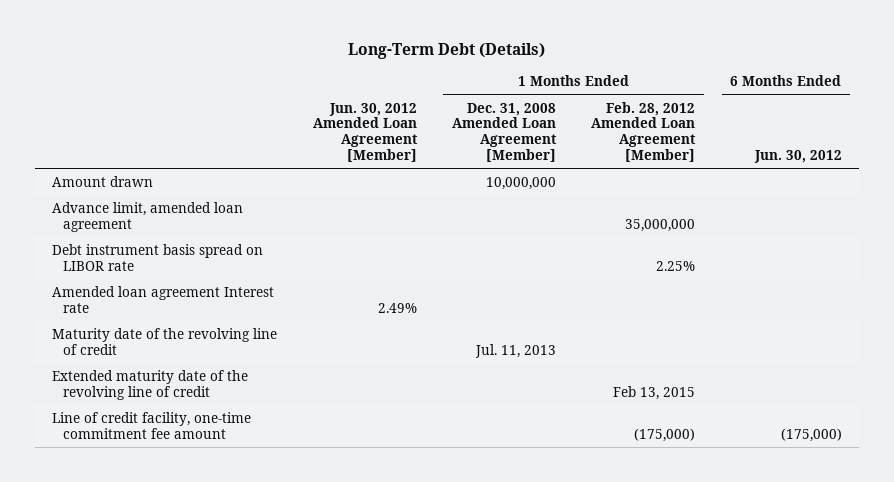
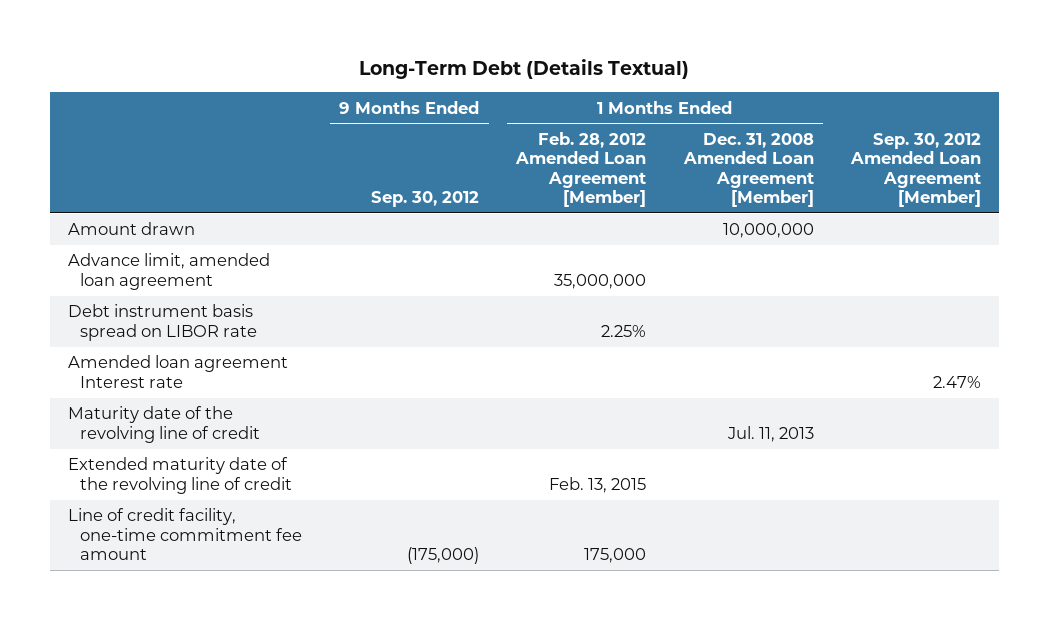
- Long-Term Debt (Details)
+ Long-Term Debt (Details Textual)
- | Jun. 30, 2012 Amended Loan Agreement [Member] | 1 Months Ended Dec. 31, 2008 Amended Loan Agreement [Member] | 1 Months Ended Feb. 28, 2012 Amended Loan Agreement [Member] | 6 Months Ended Jun. 30, 2012
+ | 9 Months Ended Sep. 30, 2012 | 1 Months Ended Feb. 28, 2012 Amended Loan Agreement [Member] | 1 Months Ended Dec. 31, 2008 Amended Loan Agreement [Member] | Sep. 30, 2012 Amended Loan Agreement [Member]
- Extended maturity date of the revolving line of credit | | | Feb 13, 2015 |
- Line of credit facility, one-time commitment fee amount | | | (175,000) | (175,000)
+ Extended maturity date of the revolving line of credit | | Feb. 13, 2015 | |
+ Line of credit facility, one-time commitment fee amount | (175,000) | 175,000 | |

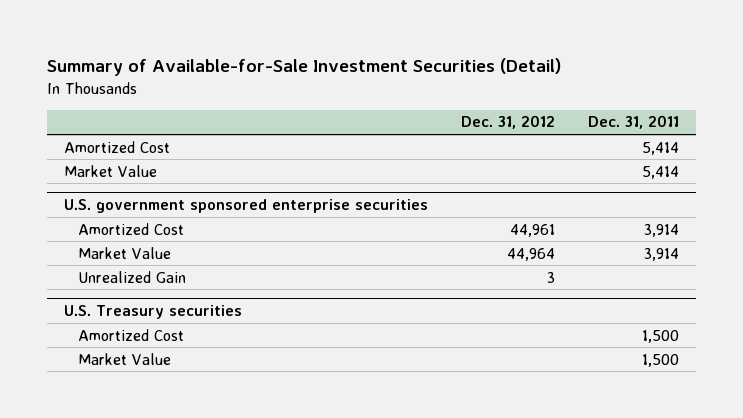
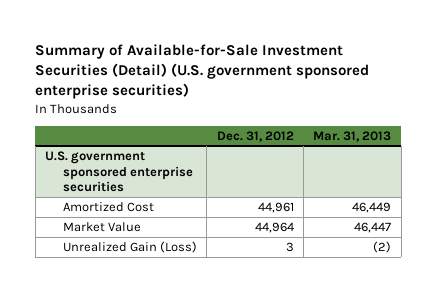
- Summary of Available-for-Sale Investment Securities (Detail)
+ Summary of Available-for-Sale Investment Securities (Detail) (U.S. government sponsored enterprise securities)
- | Dec. 31, 2012 | Dec. 31, 2011
+ | Dec. 31, 2012 | Mar. 31, 2013
- Amortized Cost | | 5,414
- Market Value | | 5,414
@ U.S. government sponsored enterprise securities
- Unrealized Gain | 3 |
- U.S. Treasury securities
- Amortized Cost | | 1,500
- Market Value | | 1,500
@ U.S. government sponsored enterprise securities
+ Unrealized Gain (Loss) | 3 | (2)

